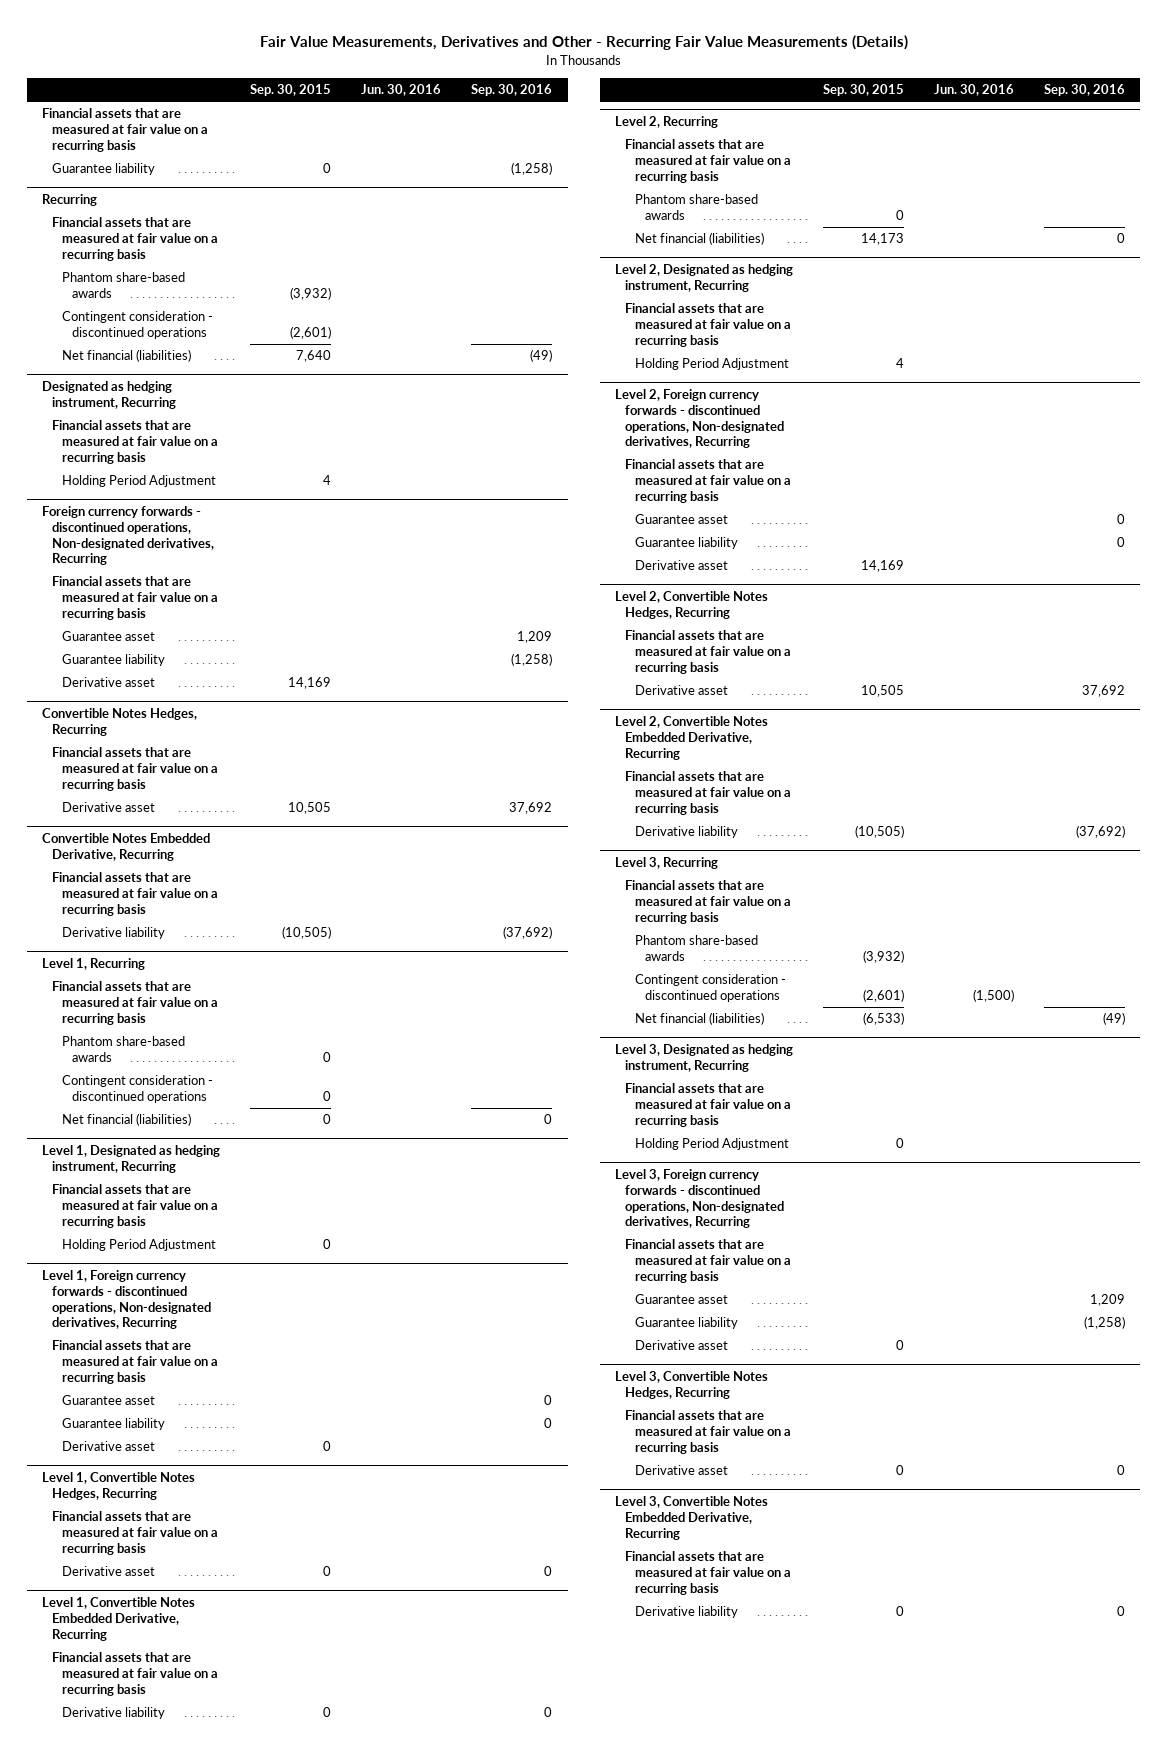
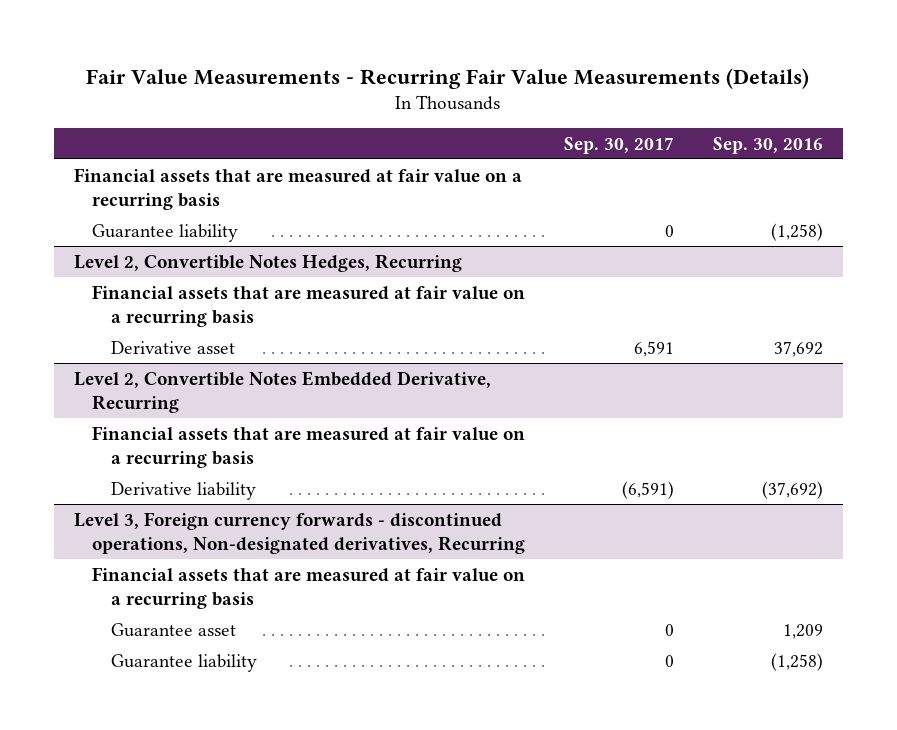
- Fair Value Measurements, Derivatives and Other - Recurring Fair Value Measurements (Details)
+ Fair Value Measurements - Recurring Fair Value Measurements (Details)
- | Sep. 30, 2015 | Jun. 30, 2016 | Sep. 30, 2016
+ | Sep. 30, 2017 | Sep. 30, 2016
- Recurring
- Financial assets that are measured at fair value on a recurring basis
- Phantom share-based awards | (3,932) | |
- Contingent consideration - discontinued operations | (2,601) | |
- Net financial (liabilities) | 7,640 | | (49)
- Designated as hedging instrument, Recurring
- Financial assets that are measured at fair value on a recurring basis
- Holding Period Adjustment | 4 | |
- Foreign currency forwards - discontinued operations, Non-designated derivatives, Recurring
- Financial assets that are measured at fair value on a recurring basis
- Guarantee asset | | | 1,209
- Guarantee liability | | | (1,258)
- Derivative asset | 14,169 | |
- Convertible Notes Hedges, Recurring
- Financial assets that are measured at fair value on a recurring basis
- Derivative asset | 10,505 | | 37,692
- Convertible Notes Embedded Derivative, Recurring
- Financial assets that are measured at fair value on a recurring basis
- Derivative liability | (10,505) | | (37,692)
- Level 1, Recurring
- Financial assets that are measured at fair value on a recurring basis
- Phantom share-based awards | 0 | |
- Contingent consideration - discontinued operations | 0 | |
- Net financial (liabilities) | 0 | | 0
- Level 1, Designated as hedging instrument, Recurring
- Financial assets that are measured at fair value on a recurring basis
- Holding Period Adjustment | 0 | |
- Level 1, Foreign currency forwards - discontinued operations, Non-designated derivatives, Recurring
- Financial assets that are measured at fair value on a recurring basis
- Guarantee asset | | | 0
- Guarantee liability | | | 0
- Derivative asset | 0 | |
- Level 1, Convertible Notes Hedges, Recurring
- Financial assets that are measured at fair value on a recurring basis
- Derivative asset | 0 | | 0
- Level 1, Convertible Notes Embedded Derivative, Recurring
- Financial assets that are measured at fair value on a recurring basis
- Derivative liability | 0 | | 0
- Level 2, Recurring
- Financial assets that are measured at fair value on a recurring basis
- Phantom share-based awards | 0 | |
- Net financial (liabilities) | 14,173 | | 0
- Level 2, Designated as hedging instrument, Recurring
- Financial assets that are measured at fair value on a recurring basis
- Holding Period Adjustment | 4 | |
- Level 2, Foreign currency forwards - discontinued operations, Non-designated derivatives, Recurring
- Financial assets that are measured at fair value on a recurring basis
- Guarantee asset | | | 0
- Guarantee liability | | | 0
- Derivative asset | 14,169 | |
- Level 3, Recurring
- Financial assets that are measured at fair value on a recurring basis
- Phantom share-based awards | (3,932) | |
- Contingent consideration - discontinued operations | (2,601) | (1,500) |
- Net financial (liabilities) | (6,533) | | (49)
- Level 3, Designated as hedging instrument, Recurring
- Financial assets that are measured at fair value on a recurring basis
- Holding Period Adjustment | 0 | |
@ Level 3, Foreign currency forwards - discontinued operations, Non-designated derivatives, Recurring
- Derivative asset | 0 | |
- Level 3, Convertible Notes Hedges, Recurring
- Financial assets that are measured at fair value on a recurring basis
- Derivative asset | 0 | | 0
- Level 3, Convertible Notes Embedded Derivative, Recurring
- Financial assets that are measured at fair value on a recurring basis
- Derivative liability | 0 | | 0

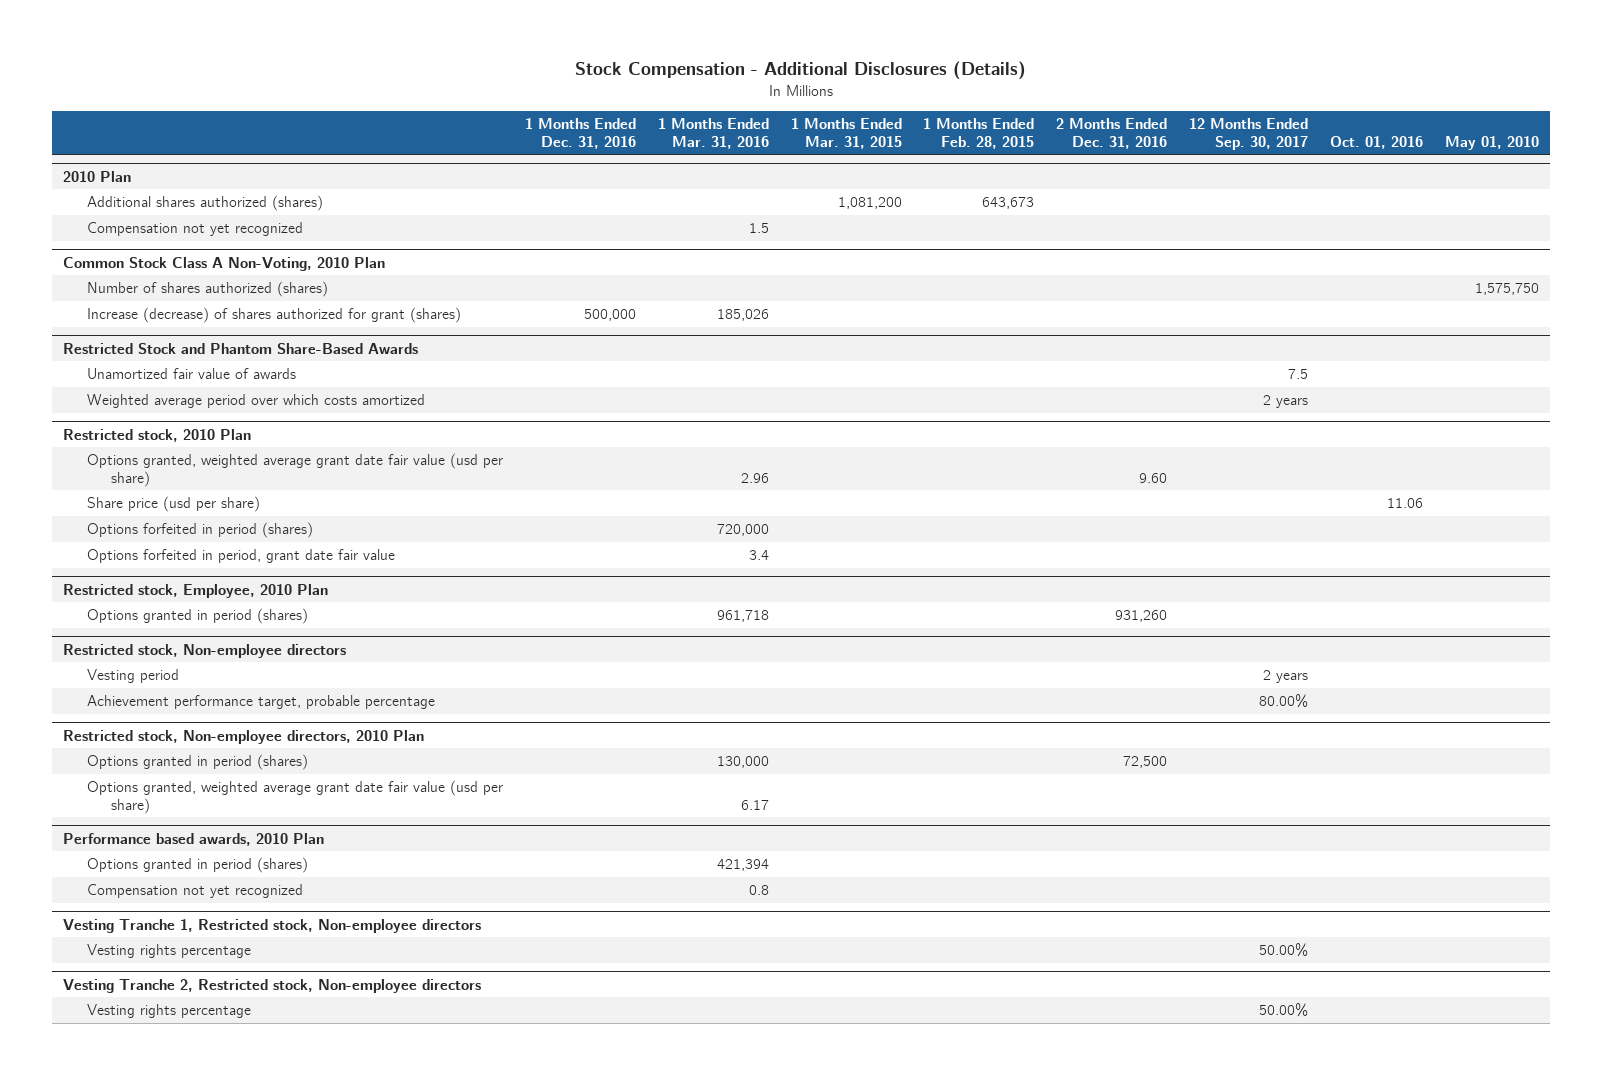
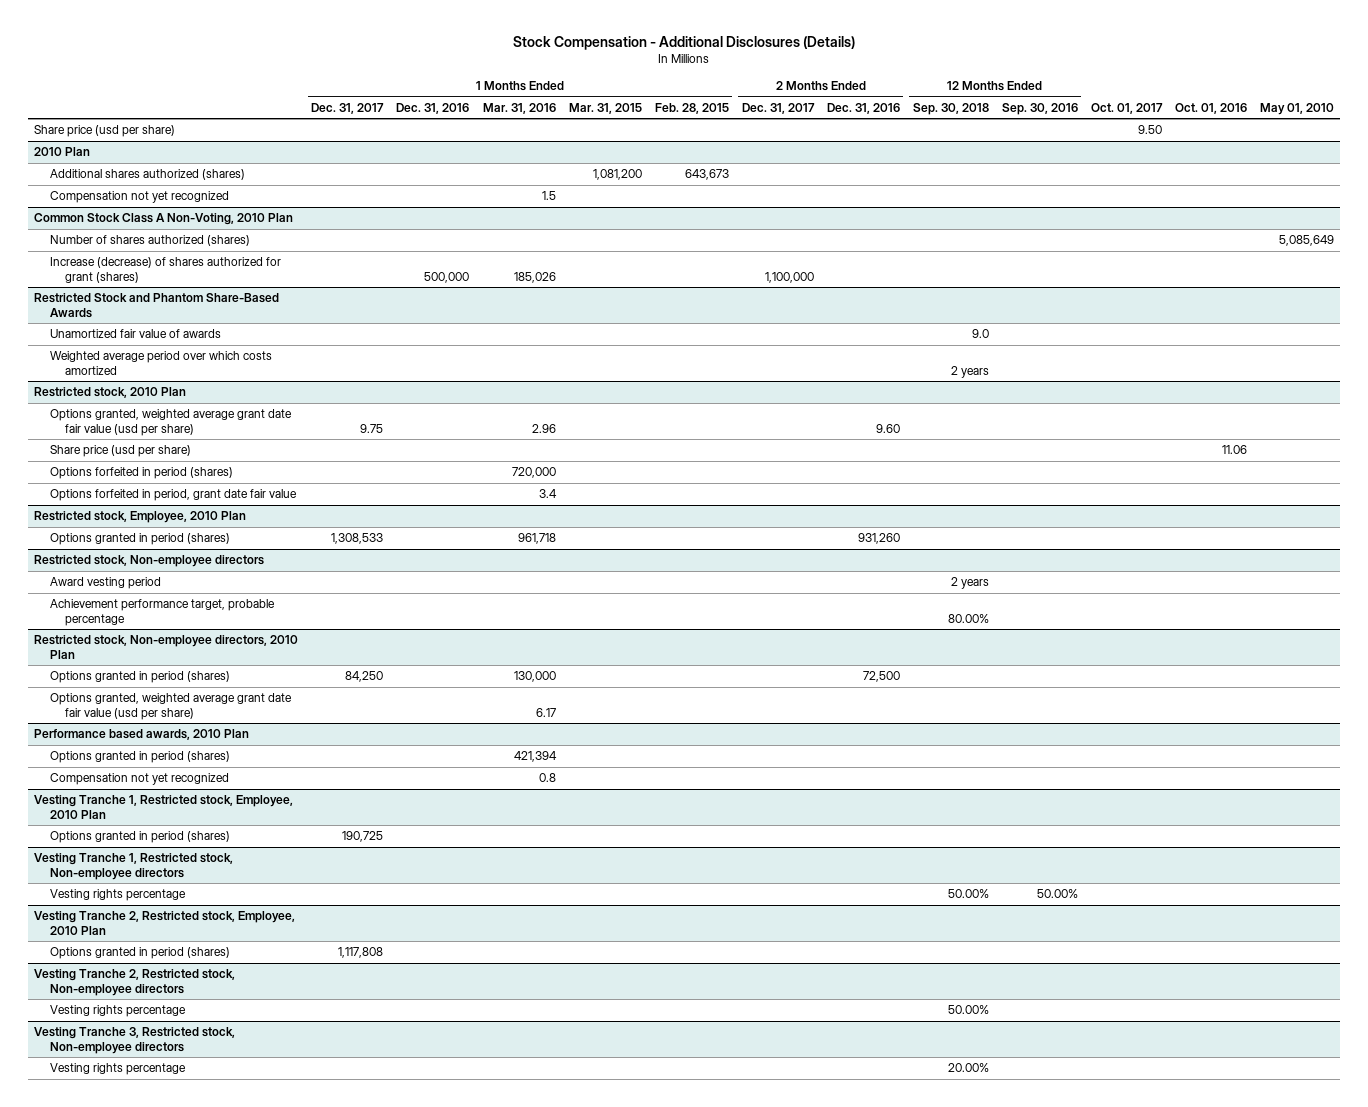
- | 1 Months Ended Dec. 31, 2016 | 1 Months Ended Mar. 31, 2016 | 1 Months Ended Mar. 31, 2015 | 1 Months Ended Feb. 28, 2015 | 2 Months Ended Dec. 31, 2016 | 12 Months Ended Sep. 30, 2017 | Oct. 01, 2016 | May 01, 2010
+ | 1 Months Ended Dec. 31, 2017 | 1 Months Ended Dec. 31, 2016 | 1 Months Ended Mar. 31, 2016 | 1 Months Ended Mar. 31, 2015 | 1 Months Ended Feb. 28, 2015 | 2 Months Ended Dec. 31, 2017 | 2 Months Ended Dec. 31, 2016 | 12 Months Ended Sep. 30, 2018 | 12 Months Ended Sep. 30, 2016 | Oct. 01, 2017 | Oct. 01, 2016 | May 01, 2010
+ Share price (usd per share) | | | | | | | | | | 9.50 | |
@ Common Stock Class A Non-Voting, 2010 Plan
- Number of shares authorized (shares) | | | | | | | | 1,575,750
+ Number of shares authorized (shares) | | | | | | | | | | | | 5,085,649
@ Restricted stock, Non-employee directors
- Vesting period | | | | | | 2 years | |
+ Award vesting period | | | | | | | | 2 years | | | |
+ Vesting Tranche 1, Restricted stock, Employee, 2010 Plan
+ Options granted in period (shares) | 190,725 | | | | | | | | | | |
+ Vesting Tranche 2, Restricted stock, Employee, 2010 Plan
+ Options granted in period (shares) | 1,117,808 | | | | | | | | | | |
+ Vesting Tranche 3, Restricted stock, Non-employee directors
+ Vesting rights percentage | | | | | | | | 20.00% | | | |

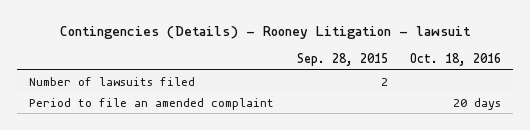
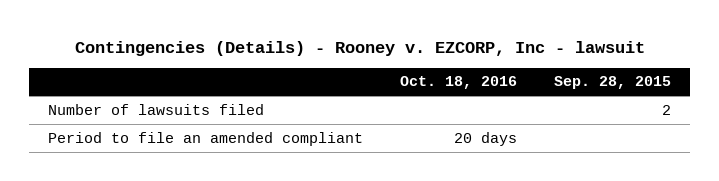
- Contingencies (Details) - Rooney Litigation - lawsuit
+ Contingencies (Details) - Rooney v. EZCORP, Inc - lawsuit
- | Sep. 28, 2015 | Oct. 18, 2016
+ | Oct. 18, 2016 | Sep. 28, 2015
- Period to file an amended complaint | | 20 days
+ Period to file an amended compliant | 20 days |

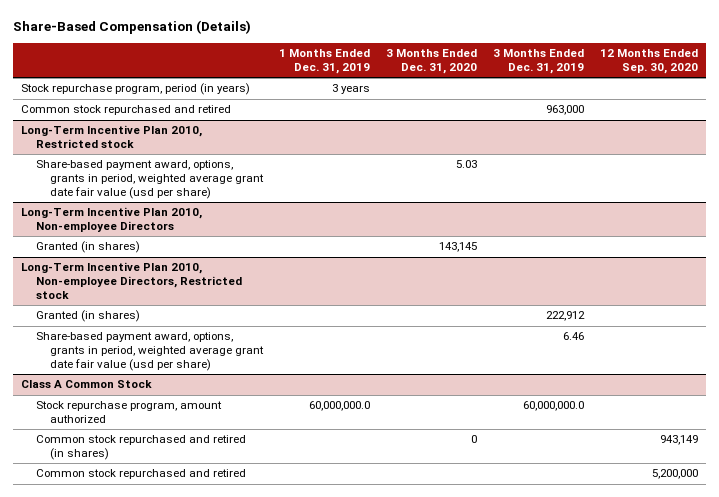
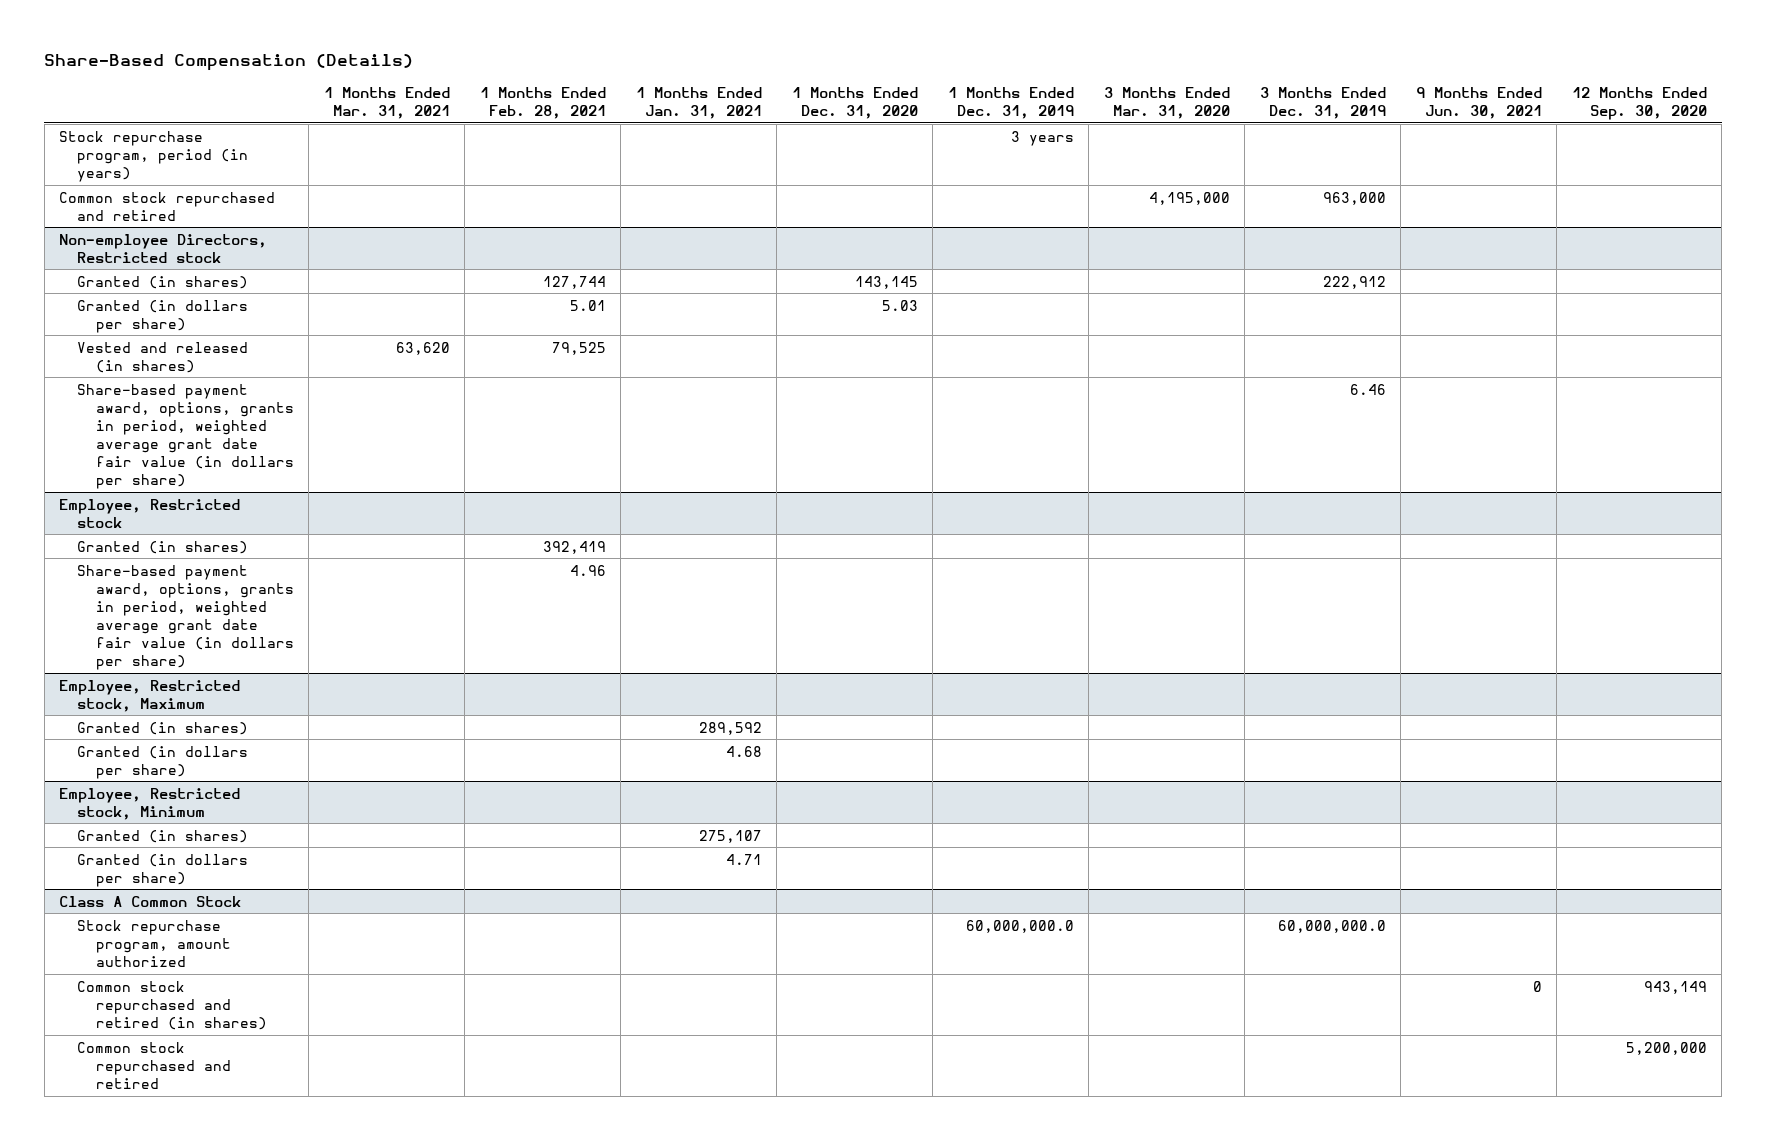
- | 1 Months Ended Dec. 31, 2019 | 3 Months Ended Dec. 31, 2020 | 3 Months Ended Dec. 31, 2019 | 12 Months Ended Sep. 30, 2020
+ | 1 Months Ended Mar. 31, 2021 | 1 Months Ended Feb. 28, 2021 | 1 Months Ended Jan. 31, 2021 | 1 Months Ended Dec. 31, 2020 | 1 Months Ended Dec. 31, 2019 | 3 Months Ended Mar. 31, 2020 | 3 Months Ended Dec. 31, 2019 | 9 Months Ended Jun. 30, 2021 | 12 Months Ended Sep. 30, 2020
- Long-Term Incentive Plan 2010, Restricted stock
- Share-based payment award, options, grants in period, weighted average grant date fair value (usd per share) | | 5.03 | |
- Long-Term Incentive Plan 2010, Non-employee Directors
- Granted (in shares) | | 143,145 | |
- Long-Term Incentive Plan 2010, Non-employee Directors, Restricted stock
+ Non-employee Directors, Restricted stock
- Share-based payment award, options, grants in period, weighted average grant date fair value (usd per share) | | | 6.46 |
+ Granted (in dollars per share) | | 5.01 | | 5.03 | | | | |
+ Vested and released (in shares) | 63,620 | 79,525 | | | | | | |
+ Share-based payment award, options, grants in period, weighted average grant date fair value (in dollars per share) | | | | | | | 6.46 | |
+ Employee, Restricted stock
+ Granted (in shares) | | 392,419 | | | | | | |
+ Share-based payment award, options, grants in period, weighted average grant date fair value (in dollars per share) | | 4.96 | | | | | | |
+ Employee, Restricted stock, Maximum
+ Granted (in shares) | | | 289,592 | | | | | |
+ Granted (in dollars per share) | | | 4.68 | | | | | |
+ Employee, Restricted stock, Minimum
+ Granted (in shares) | | | 275,107 | | | | | |
+ Granted (in dollars per share) | | | 4.71 | | | | | |

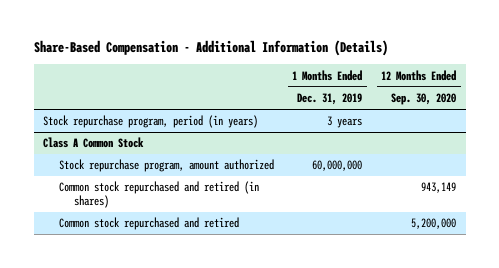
- Share-Based Compensation (Details)
+ Share-Based Compensation - Additional Information (Details)
- | 1 Months Ended Mar. 31, 2021 | 1 Months Ended Feb. 28, 2021 | 1 Months Ended Jan. 31, 2021 | 1 Months Ended Dec. 31, 2020 | 1 Months Ended Dec. 31, 2019 | 3 Months Ended Mar. 31, 2020 | 3 Months Ended Dec. 31, 2019 | 9 Months Ended Jun. 30, 2021 | 12 Months Ended Sep. 30, 2020
+ | 1 Months Ended Dec. 31, 2019 | 12 Months Ended Sep. 30, 2020
- Common stock repurchased and retired | | | | | | 4,195,000 | 963,000 | |
- Non-employee Directors, Restricted stock
- Granted (in shares) | | 127,744 | | 143,145 | | | 222,912 | |
- Granted (in dollars per share) | | 5.01 | | 5.03 | | | | |
- Vested and released (in shares) | 63,620 | 79,525 | | | | | | |
- Share-based payment award, options, grants in period, weighted average grant date fair value (in dollars per share) | | | | | | | 6.46 | |
- Employee, Restricted stock
- Granted (in shares) | | 392,419 | | | | | | |
- Share-based payment award, options, grants in period, weighted average grant date fair value (in dollars per share) | | 4.96 | | | | | | |
- Employee, Restricted stock, Maximum
- Granted (in shares) | | | 289,592 | | | | | |
- Granted (in dollars per share) | | | 4.68 | | | | | |
- Employee, Restricted stock, Minimum
- Granted (in shares) | | | 275,107 | | | | | |
- Granted (in dollars per share) | | | 4.71 | | | | | |
@ Class A Common Stock
- Stock repurchase program, amount authorized | | | | | 60,000,000.0 | | 60,000,000.0 | |
+ Stock repurchase program, amount authorized | 60,000,000 |

